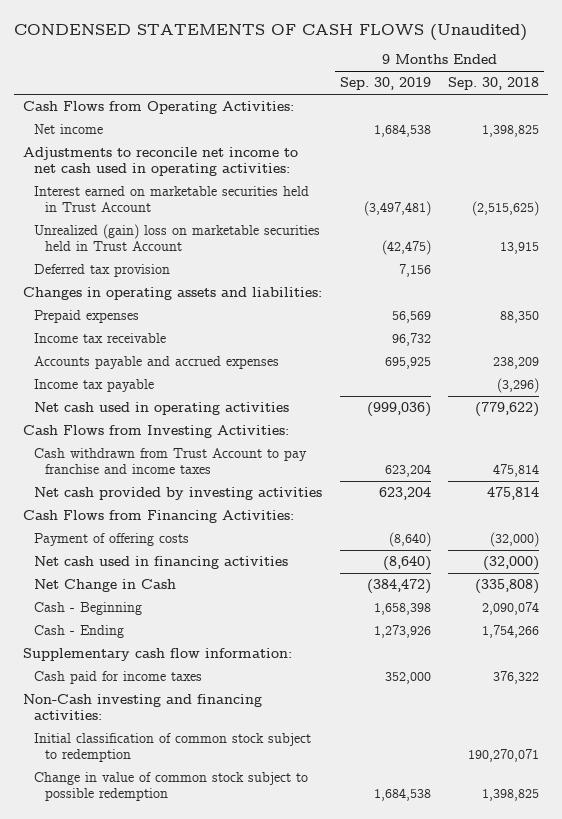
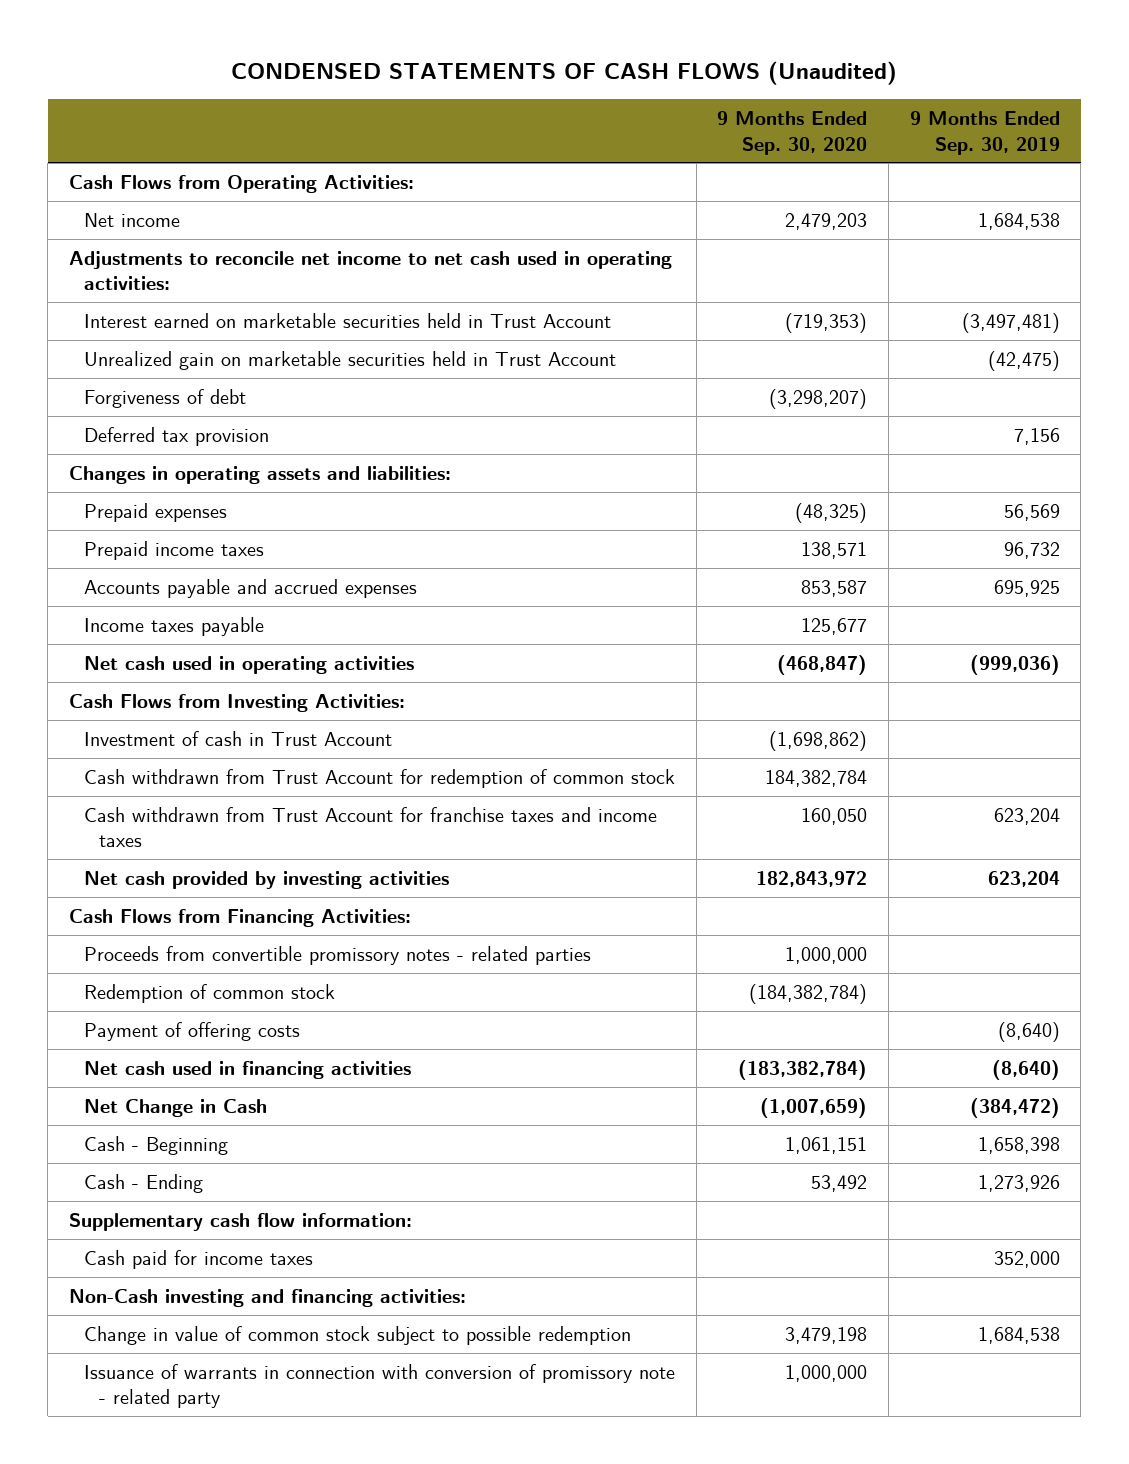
- | 9 Months Ended Sep. 30, 2019 | 9 Months Ended Sep. 30, 2018
+ | 9 Months Ended Sep. 30, 2020 | 9 Months Ended Sep. 30, 2019
- Unrealized (gain) loss on marketable securities held in Trust Account | (42,475) | 13,915
+ Unrealized gain on marketable securities held in Trust Account | | (42,475)
+ Forgiveness of debt | (3,298,207) |
- Income tax receivable | 96,732 |
+ Prepaid income taxes | 138,571 | 96,732
- Income tax payable | | (3,296)
+ Income taxes payable | 125,677 |
- Cash withdrawn from Trust Account to pay franchise and income taxes | 623,204 | 475,814
+ Investment of cash in Trust Account | (1,698,862) |
+ Cash withdrawn from Trust Account for redemption of common stock | 184,382,784 |
+ Cash withdrawn from Trust Account for franchise taxes and income taxes | 160,050 | 623,204
+ Proceeds from convertible promissory notes - related parties | 1,000,000 |
+ Redemption of common stock | (184,382,784) |
- Initial classification of common stock subject to redemption | | 190,270,071
+ Issuance of warrants in connection with conversion of promissory note - related party | 1,000,000 |

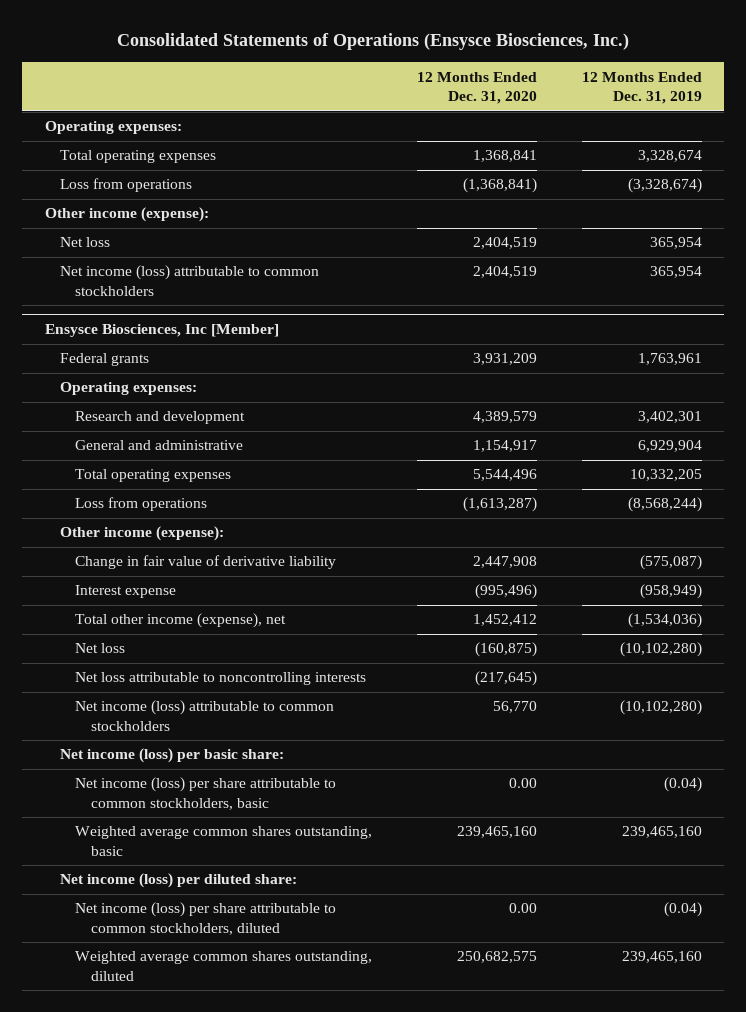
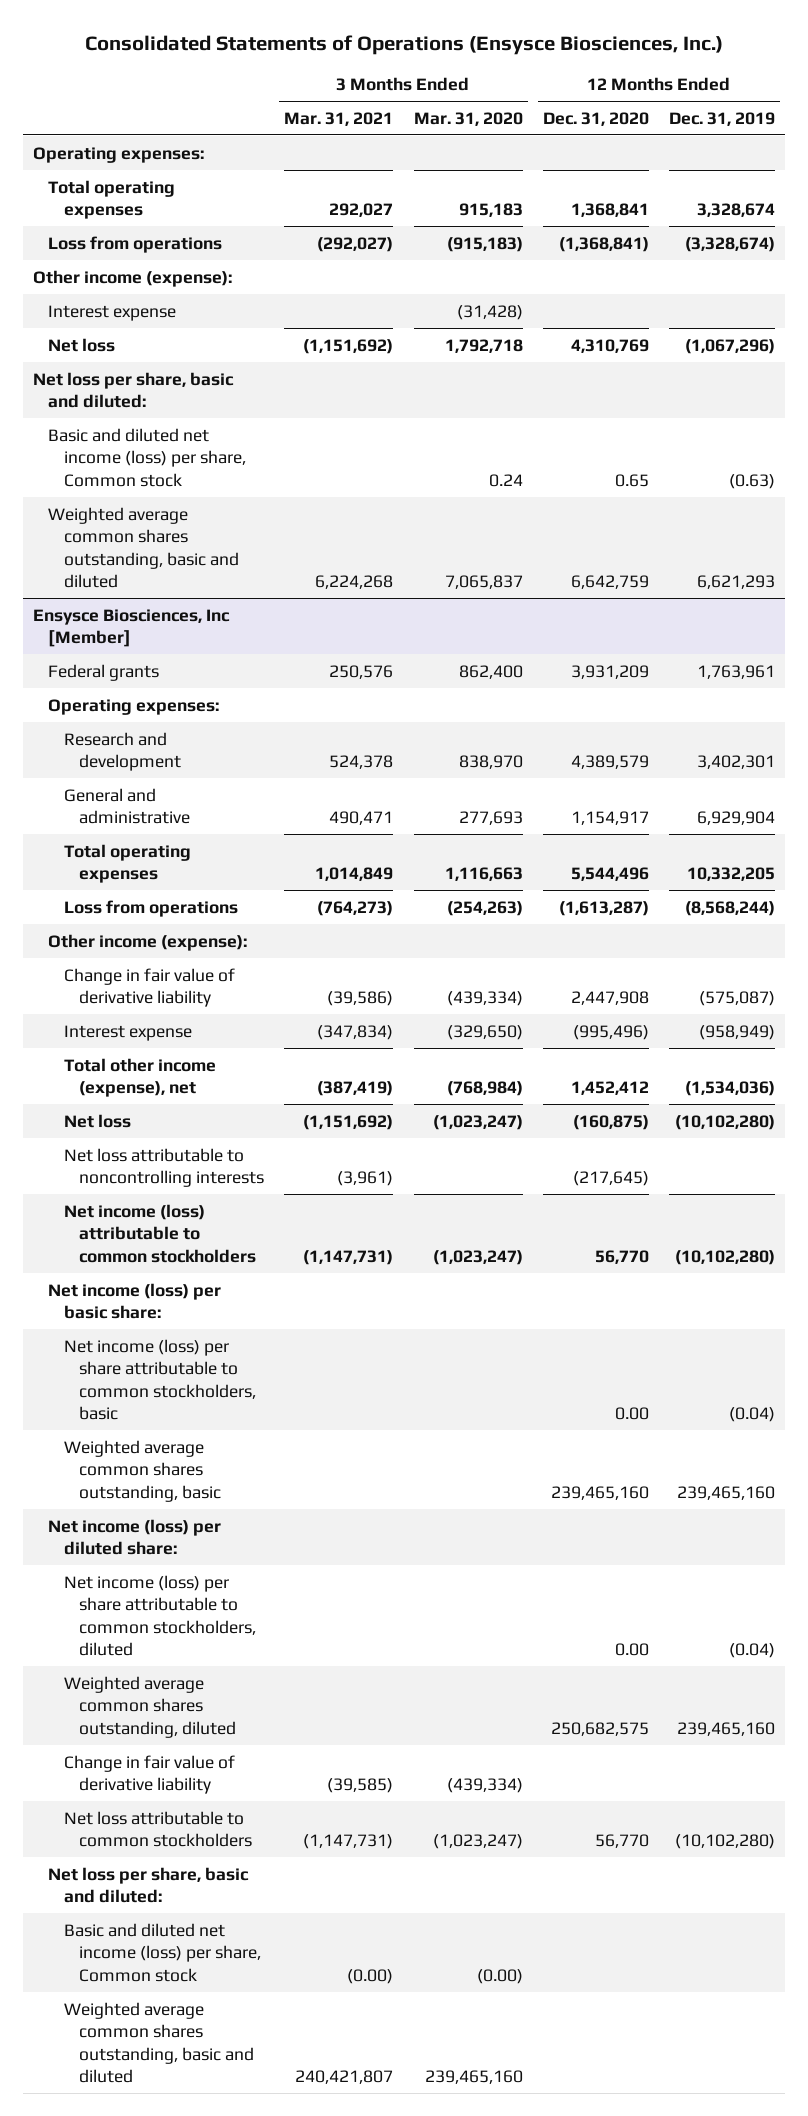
- | 12 Months Ended Dec. 31, 2020 | 12 Months Ended Dec. 31, 2019
+ | 3 Months Ended Mar. 31, 2021 | 3 Months Ended Mar. 31, 2020 | 12 Months Ended Dec. 31, 2020 | 12 Months Ended Dec. 31, 2019
- Net loss | 2,404,519 | 365,954
- Net income (loss) attributable to common stockholders | 2,404,519 | 365,954
+ Interest expense | | (31,428) | |
+ Net loss | (1,151,692) | 1,792,718 | 4,310,769 | (1,067,296)
+ Net loss per share, basic and diluted:
+ Basic and diluted net income (loss) per share, Common stock | | 0.24 | 0.65 | (0.63)
+ Weighted average common shares outstanding, basic and diluted | 6,224,268 | 7,065,837 | 6,642,759 | 6,621,293
@ Ensysce Biosciences, Inc [Member]
+ Change in fair value of derivative liability | (39,585) | (439,334) | |
+ Net loss attributable to common stockholders | (1,147,731) | (1,023,247) | 56,770 | (10,102,280)
+ Net loss per share, basic and diluted:
+ Basic and diluted net income (loss) per share, Common stock | (0.00) | (0.00) | |
+ Weighted average common shares outstanding, basic and diluted | 240,421,807 | 239,465,160 | |

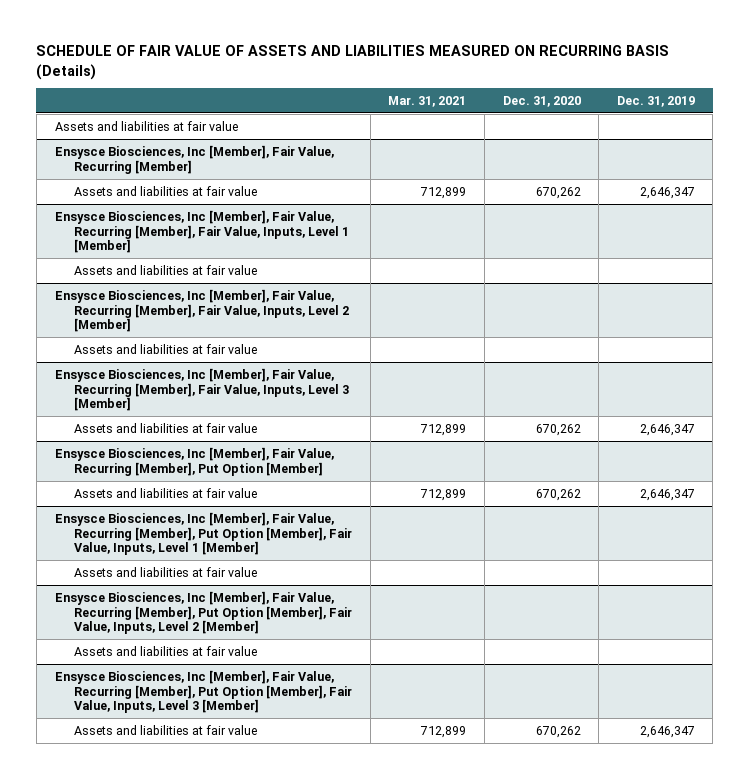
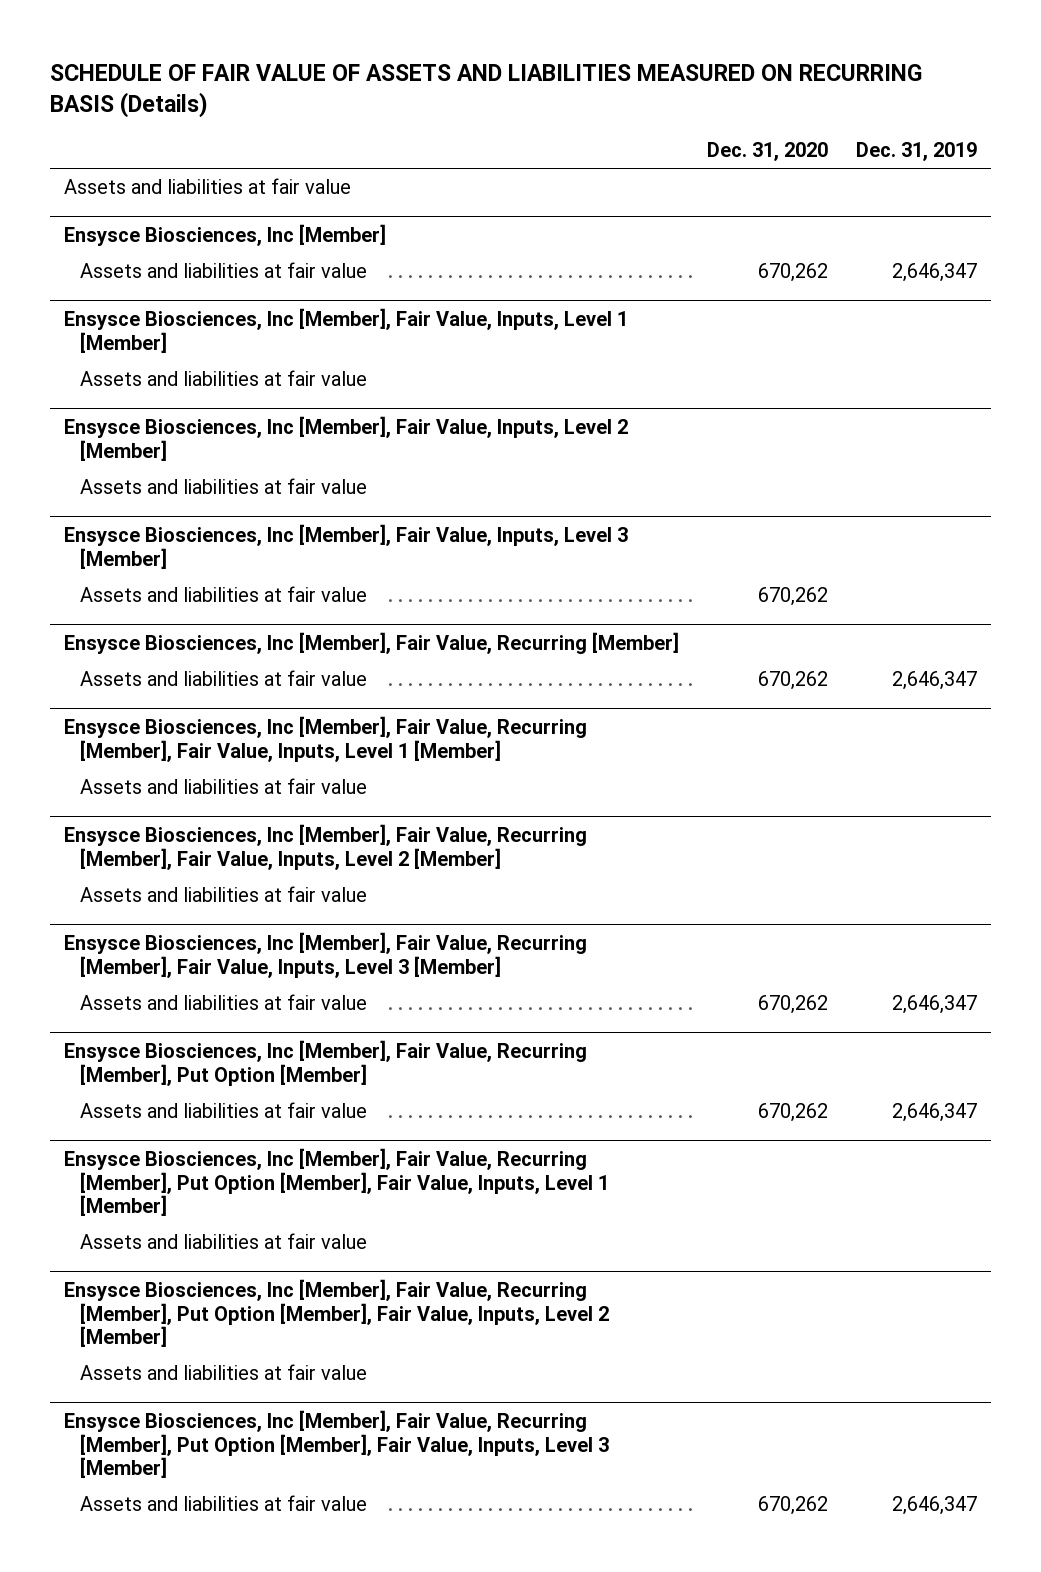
- | Mar. 31, 2021 | Dec. 31, 2020 | Dec. 31, 2019
+ | Dec. 31, 2020 | Dec. 31, 2019
+ Ensysce Biosciences, Inc [Member]
+ Assets and liabilities at fair value | 670,262 | 2,646,347
+ Ensysce Biosciences, Inc [Member], Fair Value, Inputs, Level 1 [Member]
+ Assets and liabilities at fair value
+ Ensysce Biosciences, Inc [Member], Fair Value, Inputs, Level 2 [Member]
+ Assets and liabilities at fair value
+ Ensysce Biosciences, Inc [Member], Fair Value, Inputs, Level 3 [Member]
+ Assets and liabilities at fair value | 670,262 |

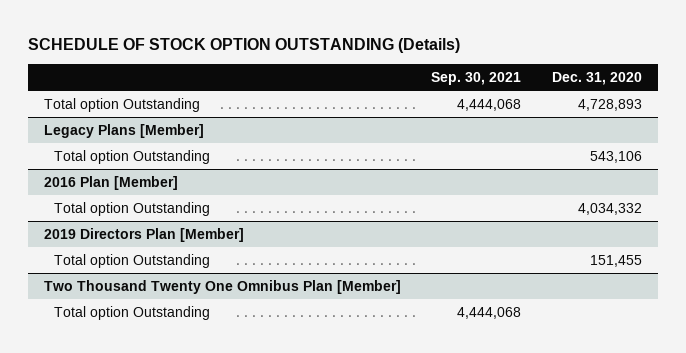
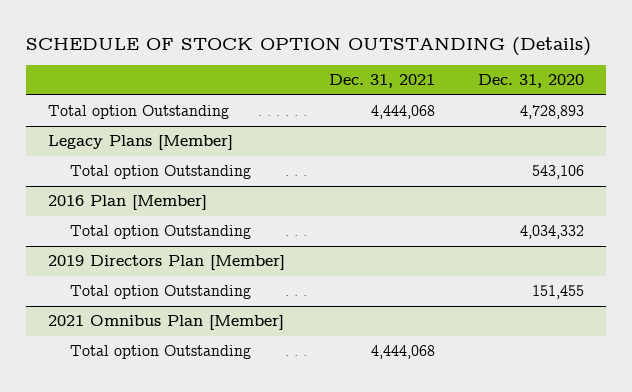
- | Sep. 30, 2021 | Dec. 31, 2020
+ | Dec. 31, 2021 | Dec. 31, 2020
- Two Thousand Twenty One Omnibus Plan [Member]
+ 2021 Omnibus Plan [Member]

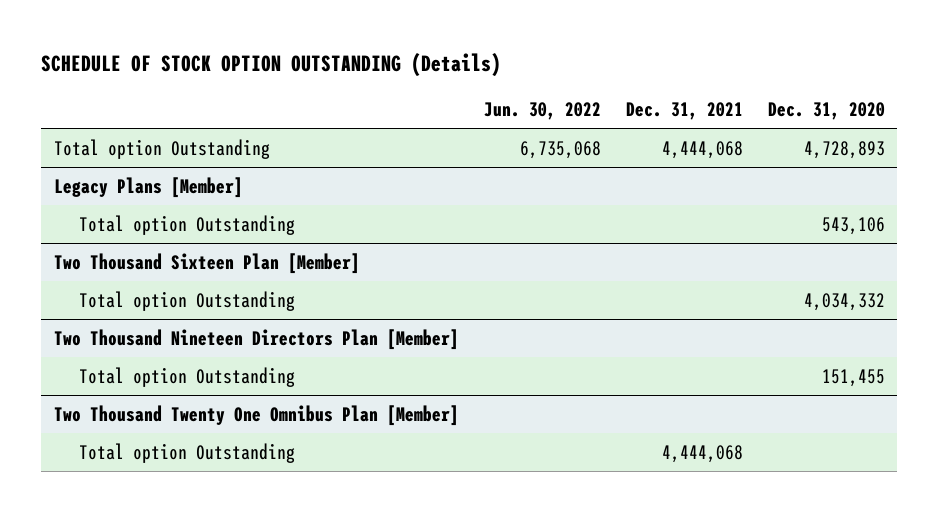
- | Dec. 31, 2021 | Dec. 31, 2020
+ | Jun. 30, 2022 | Dec. 31, 2021 | Dec. 31, 2020
- 2016 Plan [Member]
+ Two Thousand Sixteen Plan [Member]
- 2019 Directors Plan [Member]
+ Two Thousand Nineteen Directors Plan [Member]
- 2021 Omnibus Plan [Member]
+ Two Thousand Twenty One Omnibus Plan [Member]

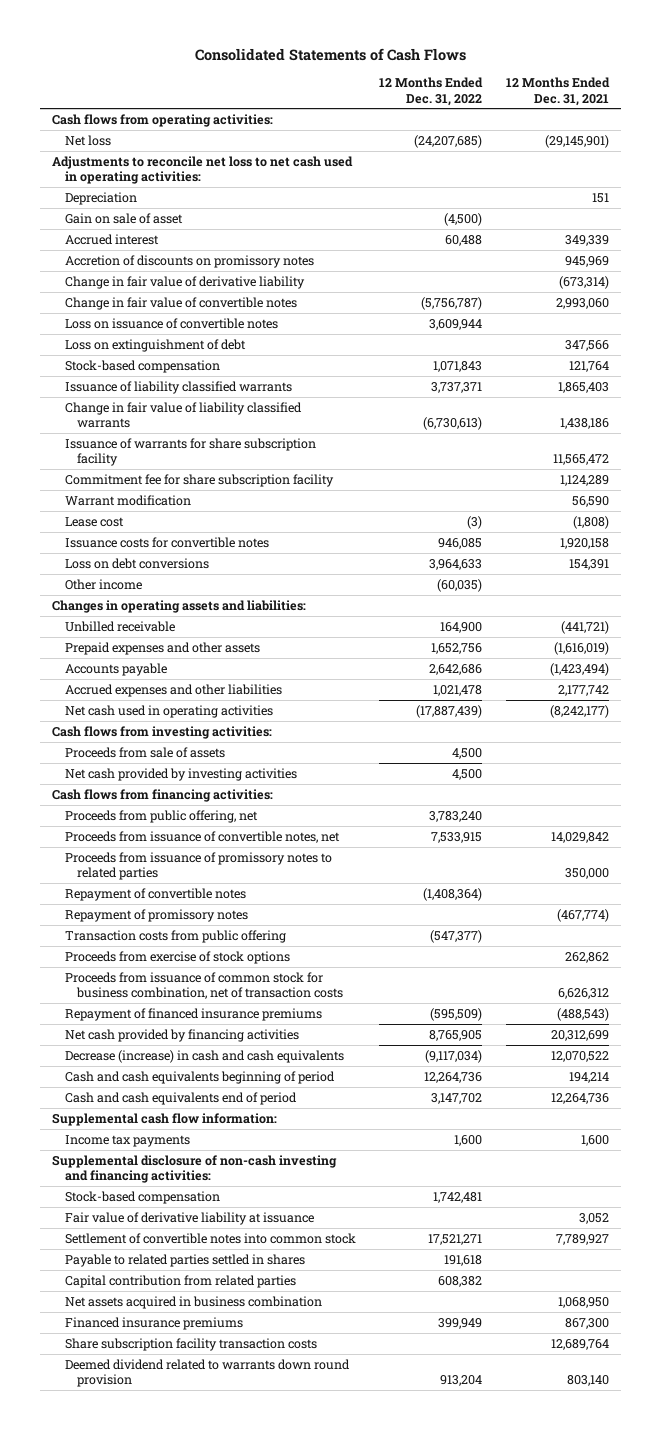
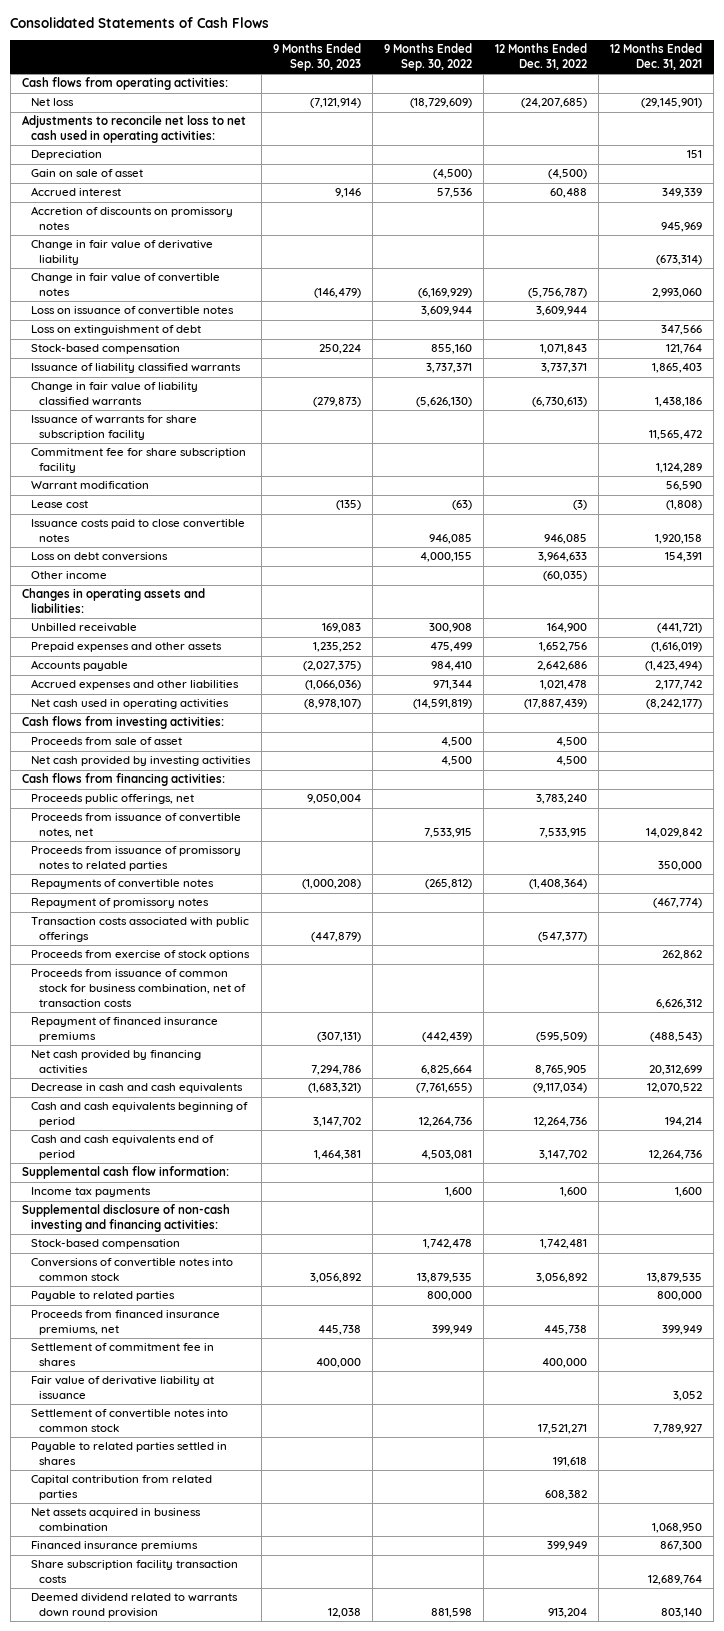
- | 12 Months Ended Dec. 31, 2022 | 12 Months Ended Dec. 31, 2021
+ | 9 Months Ended Sep. 30, 2023 | 9 Months Ended Sep. 30, 2022 | 12 Months Ended Dec. 31, 2022 | 12 Months Ended Dec. 31, 2021
- Issuance costs for convertible notes | 946,085 | 1,920,158
+ Issuance costs paid to close convertible notes | | 946,085 | 946,085 | 1,920,158
- Proceeds from sale of assets | 4,500 |
+ Proceeds from sale of asset | | 4,500 | 4,500 |
- Proceeds from public offering, net | 3,783,240 |
+ Proceeds public offerings, net | 9,050,004 | | 3,783,240 |
- Repayment of convertible notes | (1,408,364) |
+ Repayments of convertible notes | (1,000,208) | (265,812) | (1,408,364) |
- Transaction costs from public offering | (547,377) |
+ Transaction costs associated with public offerings | (447,879) | | (547,377) |
- Decrease (increase) in cash and cash equivalents | (9,117,034) | 12,070,522
+ Decrease in cash and cash equivalents | (1,683,321) | (7,761,655) | (9,117,034) | 12,070,522
+ Conversions of convertible notes into common stock | 3,056,892 | 13,879,535 | 3,056,892 | 13,879,535
+ Payable to related parties | | 800,000 | | 800,000
+ Proceeds from financed insurance premiums, net | 445,738 | 399,949 | 445,738 | 399,949
+ Settlement of commitment fee in shares | 400,000 | | 400,000 |

